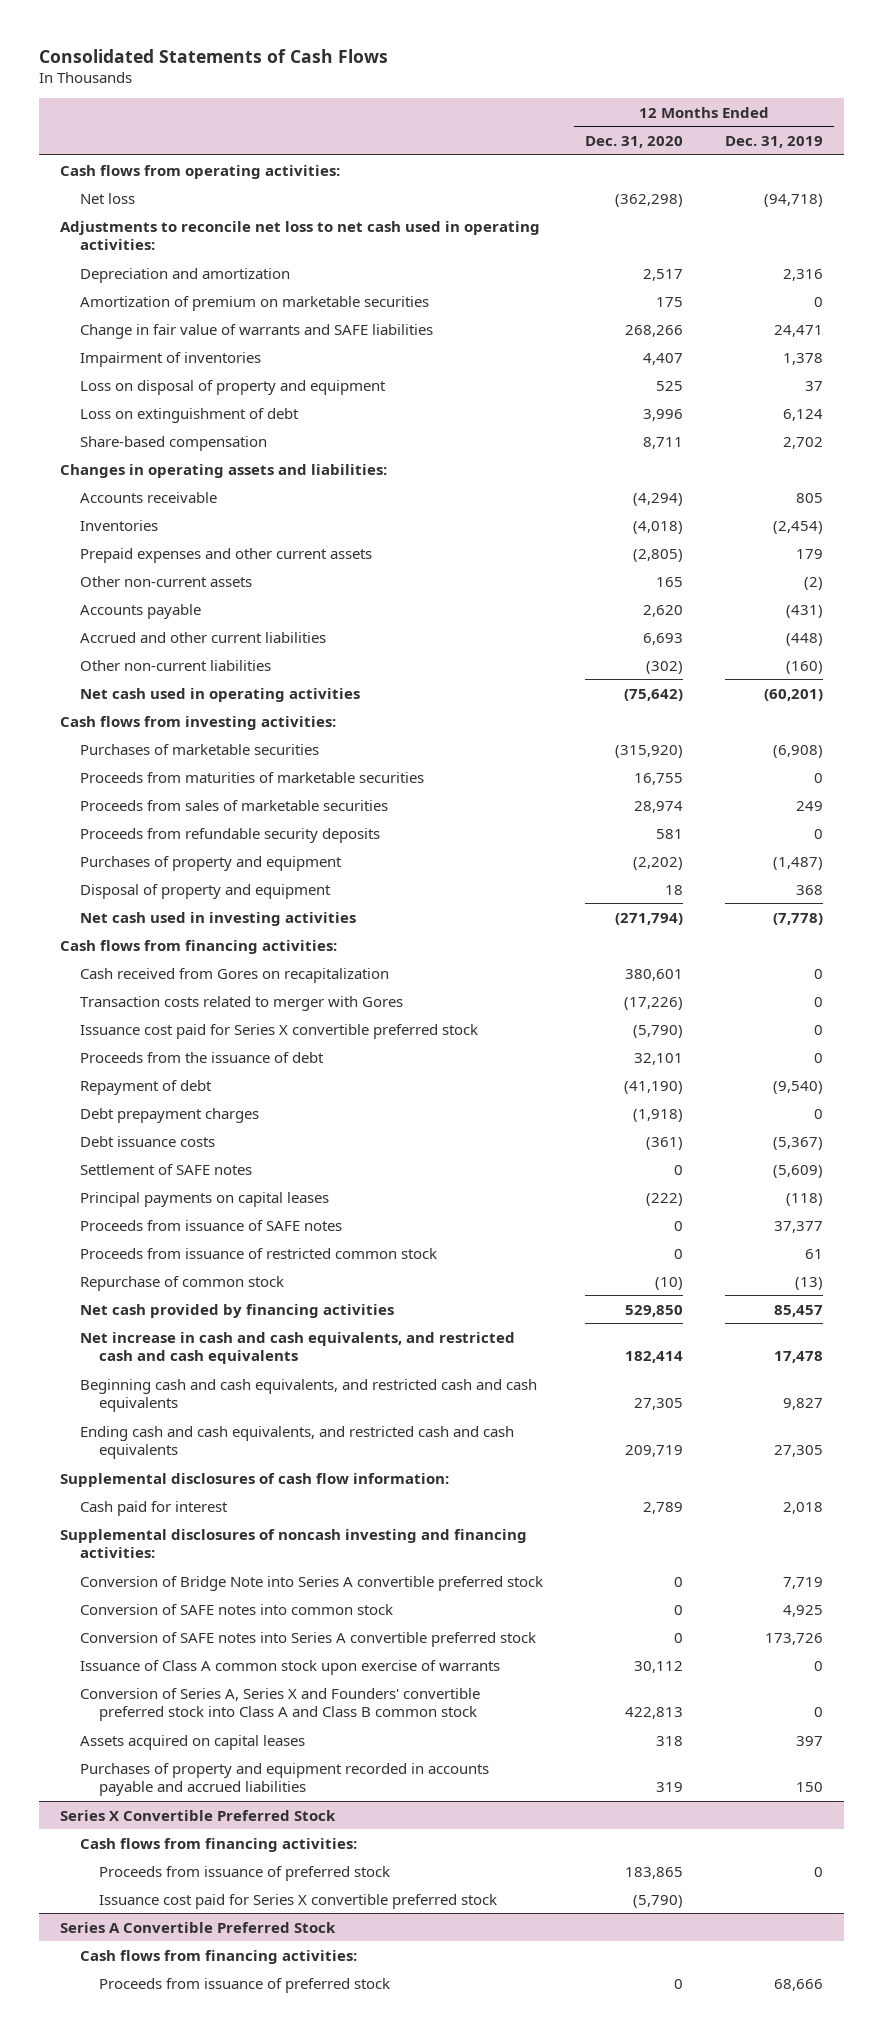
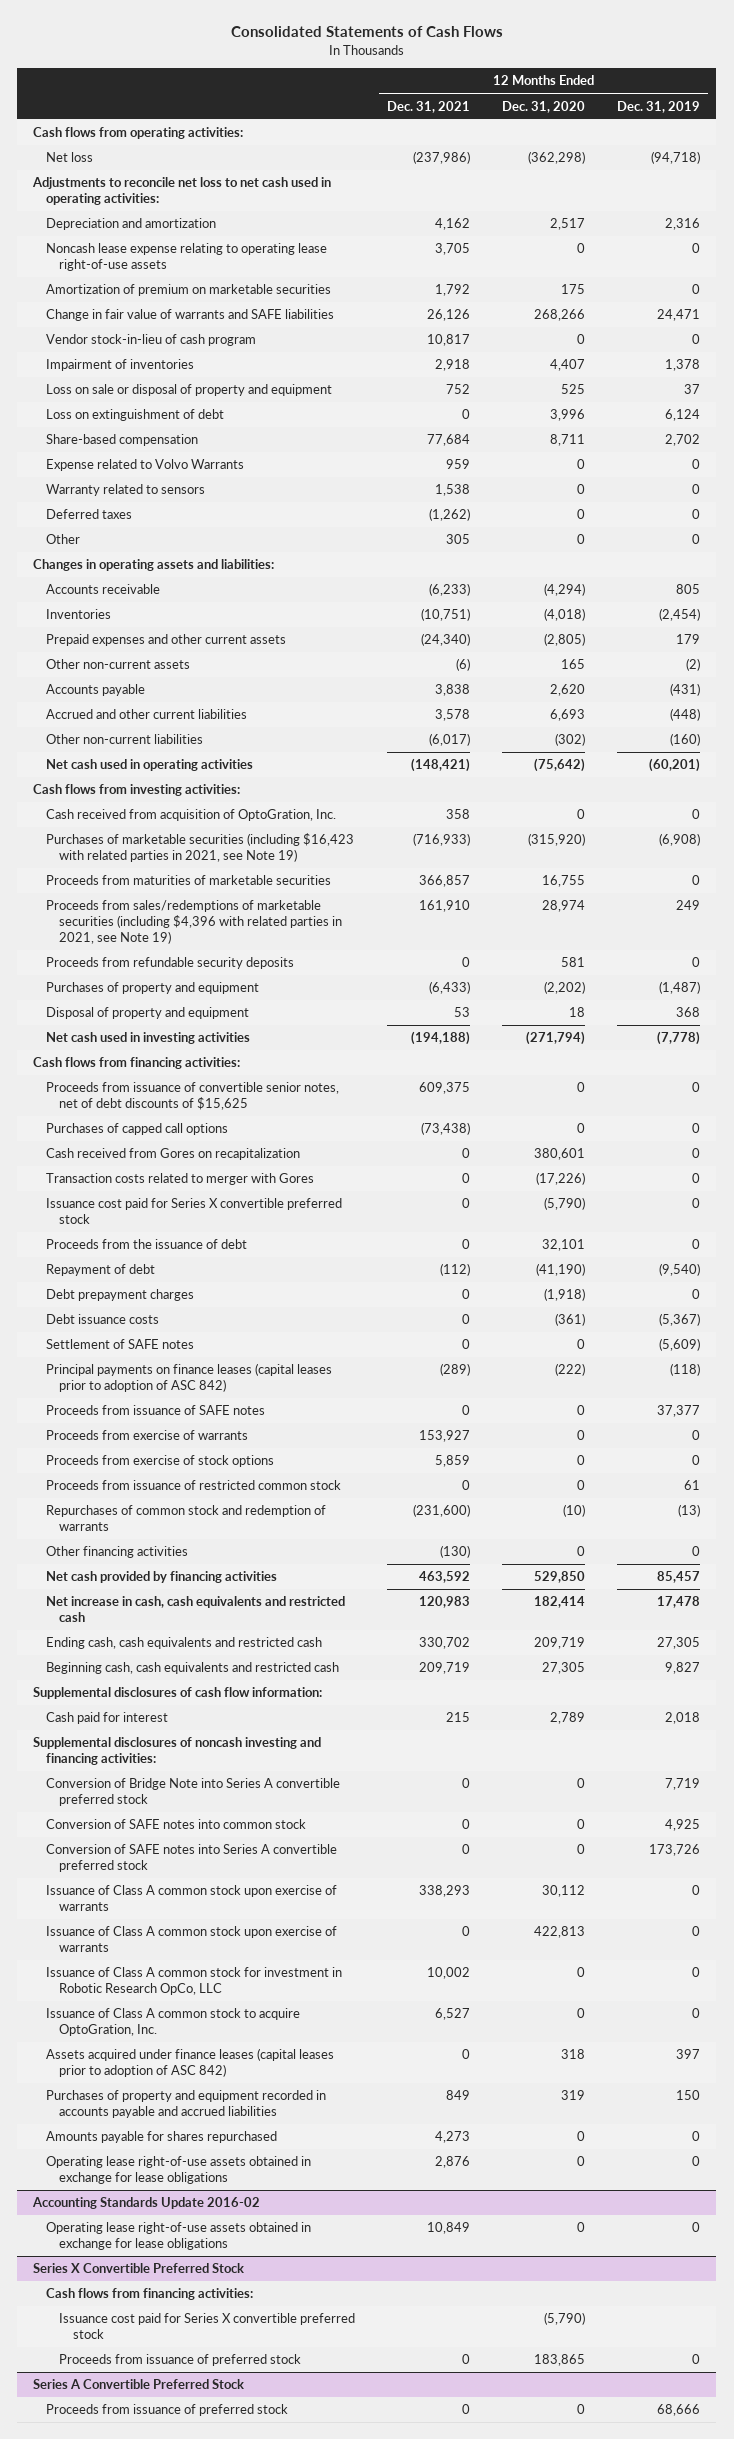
- | 12 Months Ended Dec. 31, 2020 | 12 Months Ended Dec. 31, 2019
+ | 12 Months Ended Dec. 31, 2021 | 12 Months Ended Dec. 31, 2020 | 12 Months Ended Dec. 31, 2019
+ Noncash lease expense relating to operating lease right-of-use assets | 3,705 | 0 | 0
+ Vendor stock-in-lieu of cash program | 10,817 | 0 | 0
- Loss on disposal of property and equipment | 525 | 37
+ Loss on sale or disposal of property and equipment | 752 | 525 | 37
+ Expense related to Volvo Warrants | 959 | 0 | 0
+ Warranty related to sensors | 1,538 | 0 | 0
+ Deferred taxes | (1,262) | 0 | 0
+ Other | 305 | 0 | 0
- Purchases of marketable securities | (315,920) | (6,908)
+ Cash received from acquisition of OptoGration, Inc. | 358 | 0 | 0
+ Purchases of marketable securities (including $16,423 with related parties in 2021, see Note 19) | (716,933) | (315,920) | (6,908)
- Proceeds from sales of marketable securities | 28,974 | 249
+ Proceeds from sales/redemptions of marketable securities (including $4,396 with related parties in 2021, see Note 19) | 161,910 | 28,974 | 249
+ Proceeds from issuance of convertible senior notes, net of debt discounts of $15,625 | 609,375 | 0 | 0
+ Purchases of capped call options | (73,438) | 0 | 0
- Principal payments on capital leases | (222) | (118)
+ Principal payments on finance leases (capital leases prior to adoption of ASC 842) | (289) | (222) | (118)
+ Proceeds from exercise of warrants | 153,927 | 0 | 0
+ Proceeds from exercise of stock options | 5,859 | 0 | 0
- Repurchase of common stock | (10) | (13)
+ Repurchases of common stock and redemption of warrants | (231,600) | (10) | (13)
+ Other financing activities | (130) | 0 | 0
- Net increase in cash and cash equivalents, and restricted cash and cash equivalents | 182,414 | 17,478
- Beginning cash and cash equivalents, and restricted cash and cash equivalents | 27,305 | 9,827
- Ending cash and cash equivalents, and restricted cash and cash equivalents | 209,719 | 27,305
+ Net increase in cash, cash equivalents and restricted cash | 120,983 | 182,414 | 17,478
+ Ending cash, cash equivalents and restricted cash | 330,702 | 209,719 | 27,305
+ Beginning cash, cash equivalents and restricted cash | 209,719 | 27,305 | 9,827
- Conversion of Series A, Series X and Founders' convertible preferred stock into Class A and Class B common stock | 422,813 | 0
- Assets acquired on capital leases | 318 | 397
+ Issuance of Class A common stock upon exercise of warrants | 0 | 422,813 | 0
+ Issuance of Class A common stock for investment in Robotic Research OpCo, LLC | 10,002 | 0 | 0
+ Issuance of Class A common stock to acquire OptoGration, Inc. | 6,527 | 0 | 0
+ Assets acquired under finance leases (capital leases prior to adoption of ASC 842) | 0 | 318 | 397
+ Amounts payable for shares repurchased | 4,273 | 0 | 0
+ Operating lease right-of-use assets obtained in exchange for lease obligations | 2,876 | 0 | 0
+ Accounting Standards Update 2016-02
+ Operating lease right-of-use assets obtained in exchange for lease obligations | 10,849 | 0 | 0
@ Series X Convertible Preferred Stock
moved down: Proceeds from issuance of preferred stock | 0 | 183,865 | 0
@ Series A Convertible Preferred Stock
- Cash flows from financing activities:

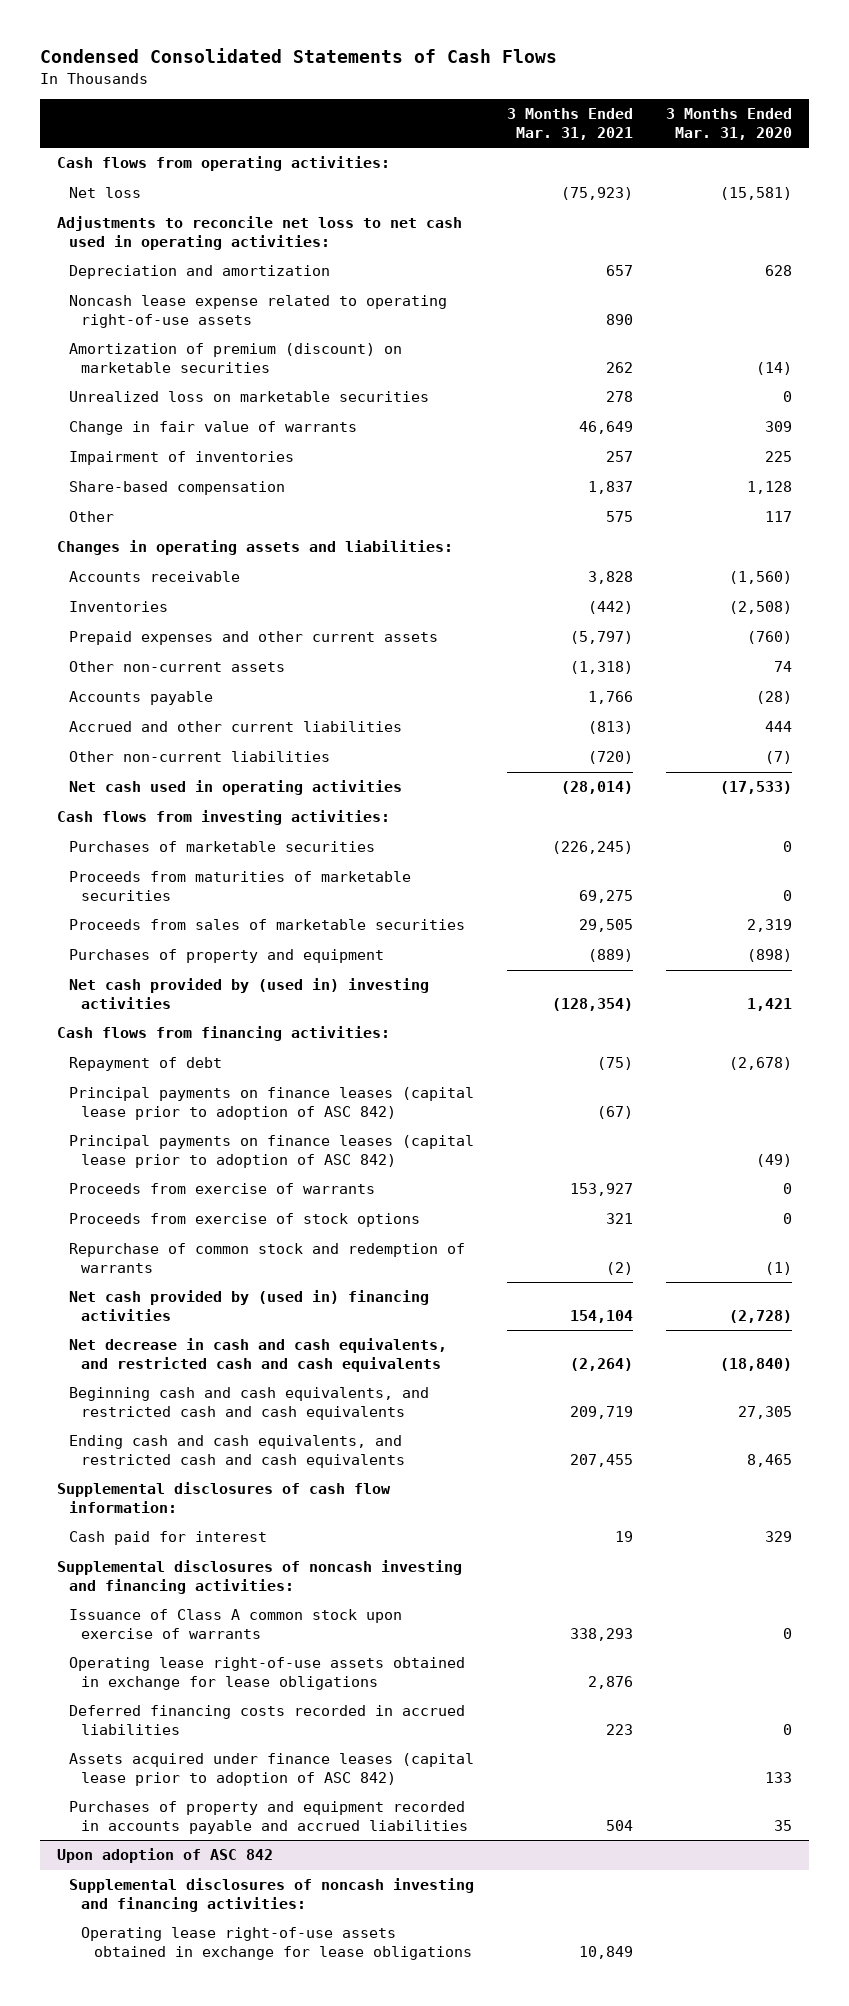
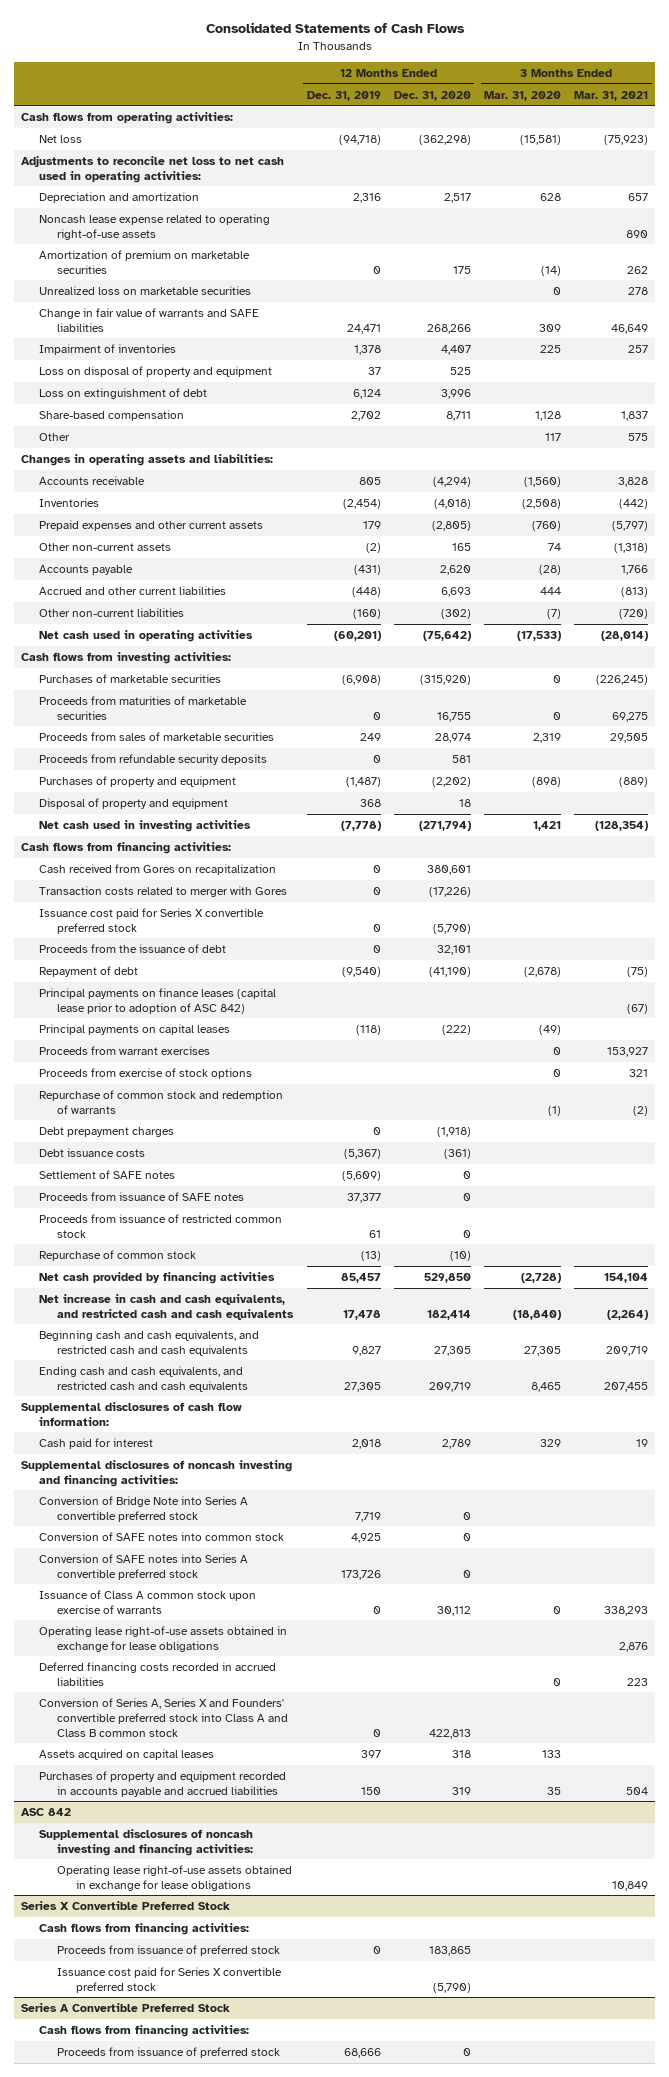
- Condensed Consolidated Statements of Cash Flows
+ Consolidated Statements of Cash Flows
- | 3 Months Ended Mar. 31, 2021 | 3 Months Ended Mar. 31, 2020
+ | 12 Months Ended Dec. 31, 2019 | 12 Months Ended Dec. 31, 2020 | 3 Months Ended Mar. 31, 2020 | 3 Months Ended Mar. 31, 2021
- Amortization of premium (discount) on marketable securities | 262 | (14)
+ Amortization of premium on marketable securities | 0 | 175 | (14) | 262
- Change in fair value of warrants | 46,649 | 309
+ Change in fair value of warrants and SAFE liabilities | 24,471 | 268,266 | 309 | 46,649
+ Loss on disposal of property and equipment | 37 | 525 | |
+ Loss on extinguishment of debt | 6,124 | 3,996 | |
+ Proceeds from refundable security deposits | 0 | 581 | |
- Net cash provided by (used in) investing activities | (128,354) | 1,421
+ Disposal of property and equipment | 368 | 18 | |
+ Net cash used in investing activities | (7,778) | (271,794) | 1,421 | (128,354)
+ Cash received from Gores on recapitalization | 0 | 380,601 | |
+ Transaction costs related to merger with Gores | 0 | (17,226) | |
+ Issuance cost paid for Series X convertible preferred stock | 0 | (5,790) | |
+ Proceeds from the issuance of debt | 0 | 32,101 | |
- Principal payments on finance leases (capital lease prior to adoption of ASC 842) | | (49)
- Proceeds from exercise of warrants | 153,927 | 0
+ Principal payments on capital leases | (118) | (222) | (49) |
+ Proceeds from warrant exercises | | | 0 | 153,927
- Net cash provided by (used in) financing activities | 154,104 | (2,728)
- Net decrease in cash and cash equivalents, and restricted cash and cash equivalents | (2,264) | (18,840)
+ Debt prepayment charges | 0 | (1,918) | |
+ Debt issuance costs | (5,367) | (361) | |
+ Settlement of SAFE notes | (5,609) | 0 | |
+ Proceeds from issuance of SAFE notes | 37,377 | 0 | |
+ Proceeds from issuance of restricted common stock | 61 | 0 | |
+ Repurchase of common stock | (13) | (10) | |
+ Net cash provided by financing activities | 85,457 | 529,850 | (2,728) | 154,104
+ Net increase in cash and cash equivalents, and restricted cash and cash equivalents | 17,478 | 182,414 | (18,840) | (2,264)
+ Conversion of Bridge Note into Series A convertible preferred stock | 7,719 | 0 | |
+ Conversion of SAFE notes into common stock | 4,925 | 0 | |
+ Conversion of SAFE notes into Series A convertible preferred stock | 173,726 | 0 | |
- Assets acquired under finance leases (capital lease prior to adoption of ASC 842) | | 133
+ Conversion of Series A, Series X and Founders' convertible preferred stock into Class A and Class B common stock | 0 | 422,813 | |
+ Assets acquired on capital leases | 397 | 318 | 133 |
- Upon adoption of ASC 842
+ ASC 842
+ Series X Convertible Preferred Stock
+ Cash flows from financing activities:
+ Proceeds from issuance of preferred stock | 0 | 183,865 | |
+ Issuance cost paid for Series X convertible preferred stock | | (5,790) | |
+ Series A Convertible Preferred Stock
+ Cash flows from financing activities:
+ Proceeds from issuance of preferred stock | 68,666 | 0 | |

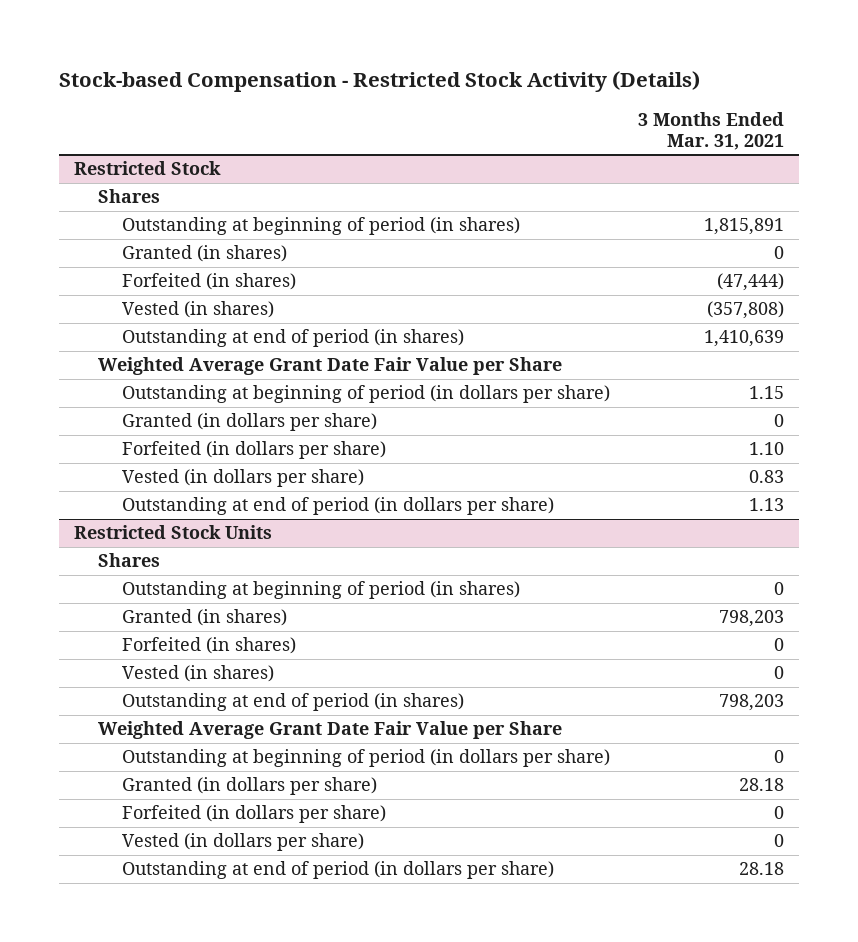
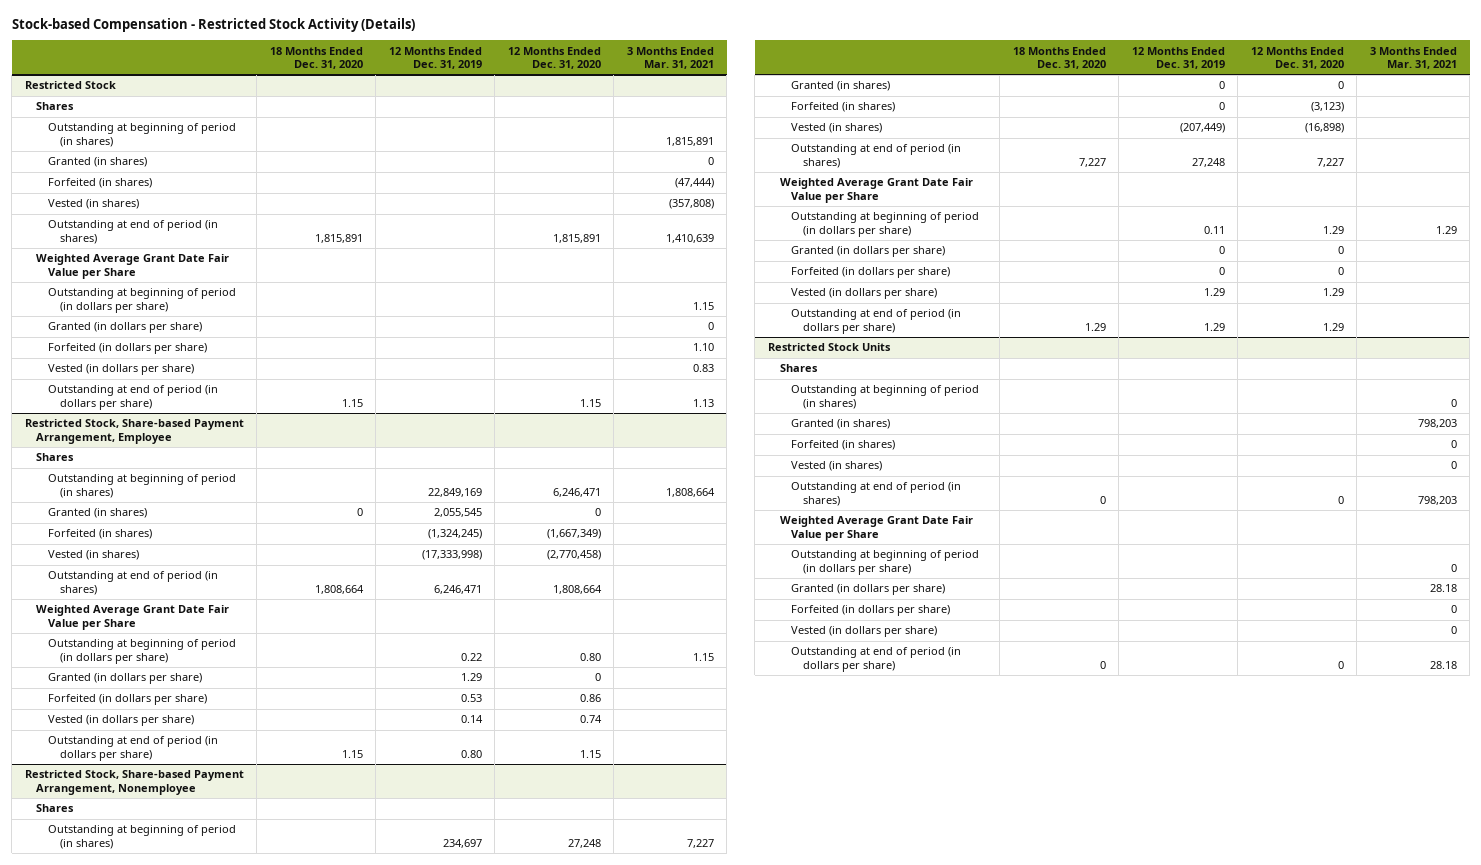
- | 3 Months Ended Mar. 31, 2021
+ | 18 Months Ended Dec. 31, 2020 | 12 Months Ended Dec. 31, 2019 | 12 Months Ended Dec. 31, 2020 | 3 Months Ended Mar. 31, 2021
+ Restricted Stock, Share-based Payment Arrangement, Employee
+ Shares
+ Outstanding at beginning of period (in shares) | | 22,849,169 | 6,246,471 | 1,808,664
+ Granted (in shares) | 0 | 2,055,545 | 0 |
+ Forfeited (in shares) | | (1,324,245) | (1,667,349) |
+ Vested (in shares) | | (17,333,998) | (2,770,458) |
+ Outstanding at end of period (in shares) | 1,808,664 | 6,246,471 | 1,808,664 |
+ Weighted Average Grant Date Fair Value per Share
+ Outstanding at beginning of period (in dollars per share) | | 0.22 | 0.80 | 1.15
+ Granted (in dollars per share) | | 1.29 | 0 |
+ Forfeited (in dollars per share) | | 0.53 | 0.86 |
+ Vested (in dollars per share) | | 0.14 | 0.74 |
+ Outstanding at end of period (in dollars per share) | 1.15 | 0.80 | 1.15 |
+ Restricted Stock, Share-based Payment Arrangement, Nonemployee
+ Shares
+ Outstanding at beginning of period (in shares) | | 234,697 | 27,248 | 7,227
+ Granted (in shares) | | 0 | 0 |
+ Forfeited (in shares) | | 0 | (3,123) |
+ Vested (in shares) | | (207,449) | (16,898) |
+ Outstanding at end of period (in shares) | 7,227 | 27,248 | 7,227 |
+ Weighted Average Grant Date Fair Value per Share
+ Outstanding at beginning of period (in dollars per share) | | 0.11 | 1.29 | 1.29
+ Granted (in dollars per share) | | 0 | 0 |
+ Forfeited (in dollars per share) | | 0 | 0 |
+ Vested (in dollars per share) | | 1.29 | 1.29 |
+ Outstanding at end of period (in dollars per share) | 1.29 | 1.29 | 1.29 |

